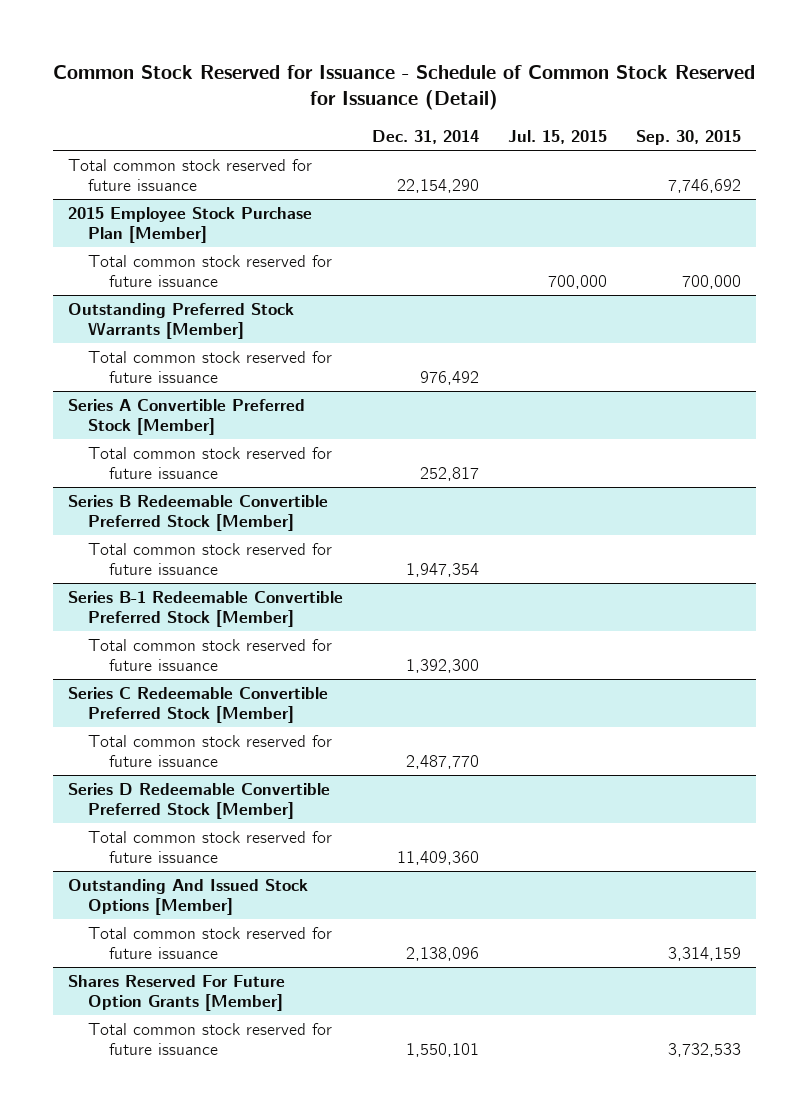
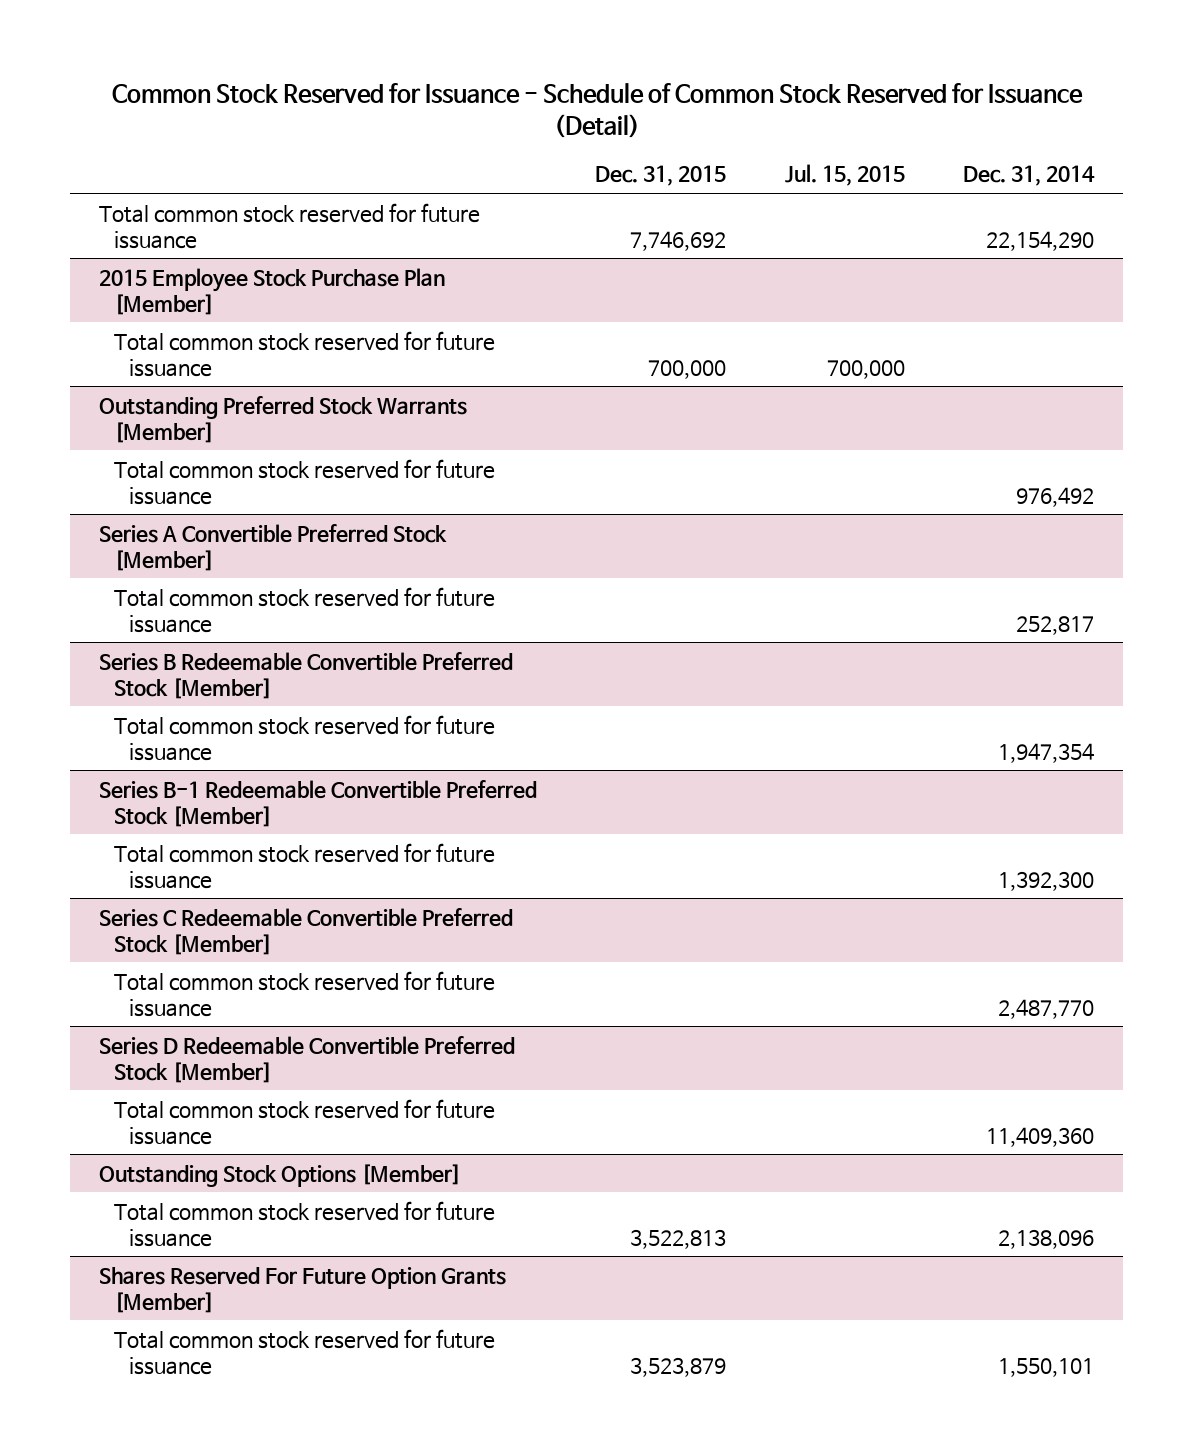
- | Dec. 31, 2014 | Jul. 15, 2015 | Sep. 30, 2015
+ | Dec. 31, 2015 | Jul. 15, 2015 | Dec. 31, 2014
- Outstanding And Issued Stock Options [Member]
+ Outstanding Stock Options [Member]

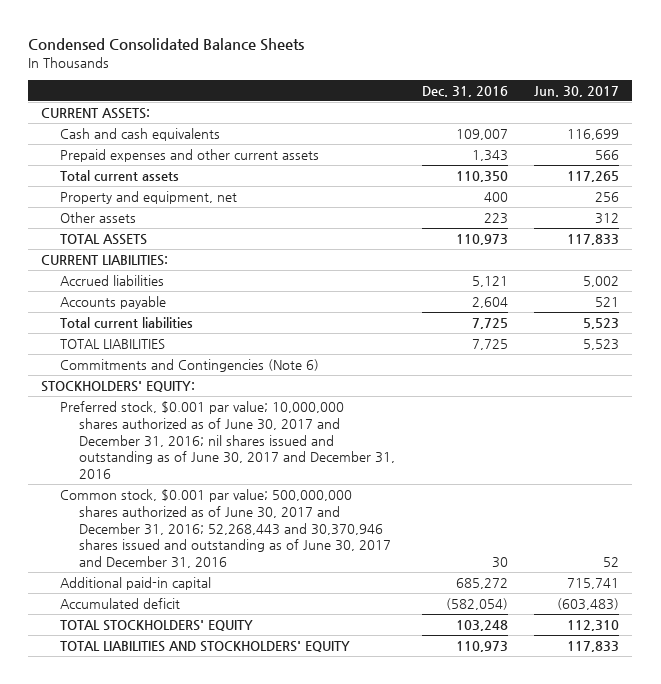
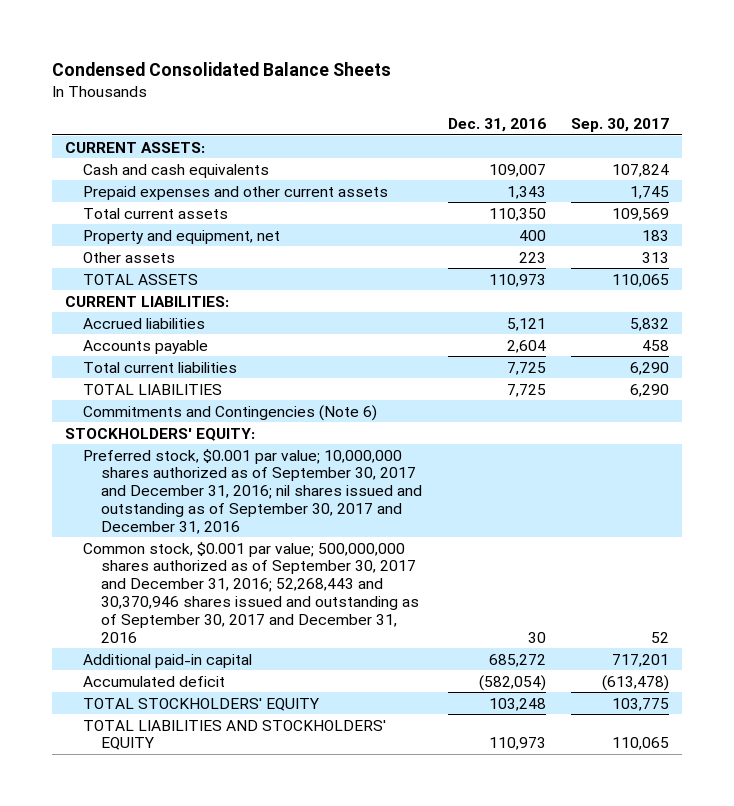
- | Dec. 31, 2016 | Jun. 30, 2017
+ | Dec. 31, 2016 | Sep. 30, 2017
- Preferred stock, $0.001 par value; 10,000,000 shares authorized as of June 30, 2017 and December 31, 2016; nil shares issued and outstanding as of June 30, 2017 and December 31, 2016
- Common stock, $0.001 par value; 500,000,000 shares authorized as of June 30, 2017 and December 31, 2016; 52,268,443 and 30,370,946 shares issued and outstanding as of June 30, 2017 and December 31, 2016 | 30 | 52
+ Preferred stock, $0.001 par value; 10,000,000 shares authorized as of September 30, 2017 and December 31, 2016; nil shares issued and outstanding as of September 30, 2017 and December 31, 2016
+ Common stock, $0.001 par value; 500,000,000 shares authorized as of September 30, 2017 and December 31, 2016; 52,268,443 and 30,370,946 shares issued and outstanding as of September 30, 2017 and December 31, 2016 | 30 | 52

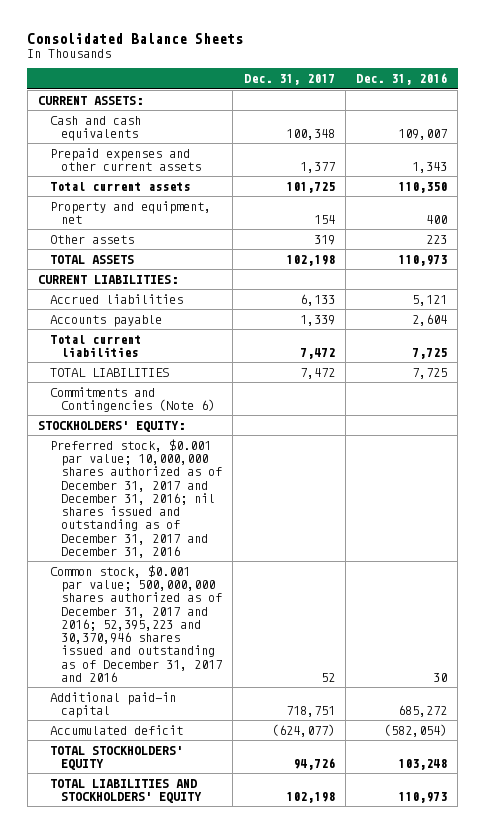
- Condensed Consolidated Balance Sheets
+ Consolidated Balance Sheets
- | Dec. 31, 2016 | Sep. 30, 2017
+ | Dec. 31, 2017 | Dec. 31, 2016
- Preferred stock, $0.001 par value; 10,000,000 shares authorized as of September 30, 2017 and December 31, 2016; nil shares issued and outstanding as of September 30, 2017 and December 31, 2016
- Common stock, $0.001 par value; 500,000,000 shares authorized as of September 30, 2017 and December 31, 2016; 52,268,443 and 30,370,946 shares issued and outstanding as of September 30, 2017 and December 31, 2016 | 30 | 52
+ Preferred stock, $0.001 par value; 10,000,000 shares authorized as of December 31, 2017 and December 31, 2016; nil shares issued and outstanding as of December 31, 2017 and December 31, 2016
+ Common stock, $0.001 par value; 500,000,000 shares authorized as of December 31, 2017 and 2016; 52,395,223 and 30,370,946 shares issued and outstanding as of December 31, 2017 and 2016 | 52 | 30

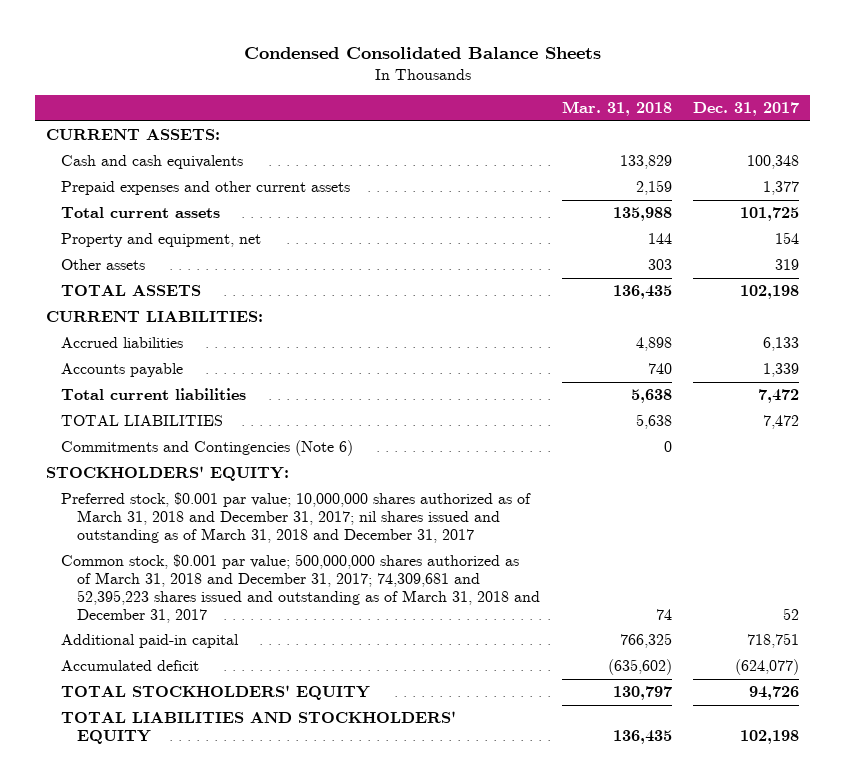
- Consolidated Balance Sheets
+ Condensed Consolidated Balance Sheets
- | Dec. 31, 2017 | Dec. 31, 2016
+ | Mar. 31, 2018 | Dec. 31, 2017
- Preferred stock, $0.001 par value; 10,000,000 shares authorized as of December 31, 2017 and December 31, 2016; nil shares issued and outstanding as of December 31, 2017 and December 31, 2016
- Common stock, $0.001 par value; 500,000,000 shares authorized as of December 31, 2017 and 2016; 52,395,223 and 30,370,946 shares issued and outstanding as of December 31, 2017 and 2016 | 52 | 30
+ Preferred stock, $0.001 par value; 10,000,000 shares authorized as of March 31, 2018 and December 31, 2017; nil shares issued and outstanding as of March 31, 2018 and December 31, 2017
+ Common stock, $0.001 par value; 500,000,000 shares authorized as of March 31, 2018 and December 31, 2017; 74,309,681 and 52,395,223 shares issued and outstanding as of March 31, 2018 and December 31, 2017 | 74 | 52

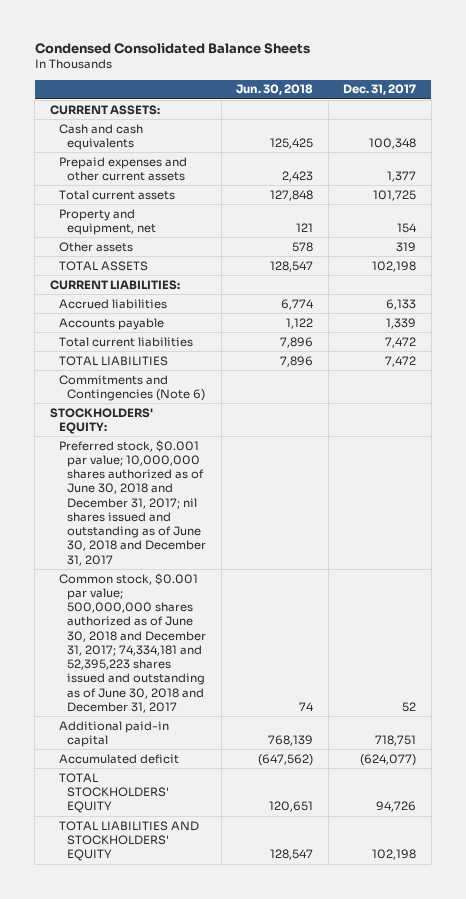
- | Mar. 31, 2018 | Dec. 31, 2017
+ | Jun. 30, 2018 | Dec. 31, 2017
- Preferred stock, $0.001 par value; 10,000,000 shares authorized as of March 31, 2018 and December 31, 2017; nil shares issued and outstanding as of March 31, 2018 and December 31, 2017
- Common stock, $0.001 par value; 500,000,000 shares authorized as of March 31, 2018 and December 31, 2017; 74,309,681 and 52,395,223 shares issued and outstanding as of March 31, 2018 and December 31, 2017 | 74 | 52
+ Preferred stock, $0.001 par value; 10,000,000 shares authorized as of June 30, 2018 and December 31, 2017; nil shares issued and outstanding as of June 30, 2018 and December 31, 2017
+ Common stock, $0.001 par value; 500,000,000 shares authorized as of June 30, 2018 and December 31, 2017; 74,334,181 and 52,395,223 shares issued and outstanding as of June 30, 2018 and December 31, 2017 | 74 | 52

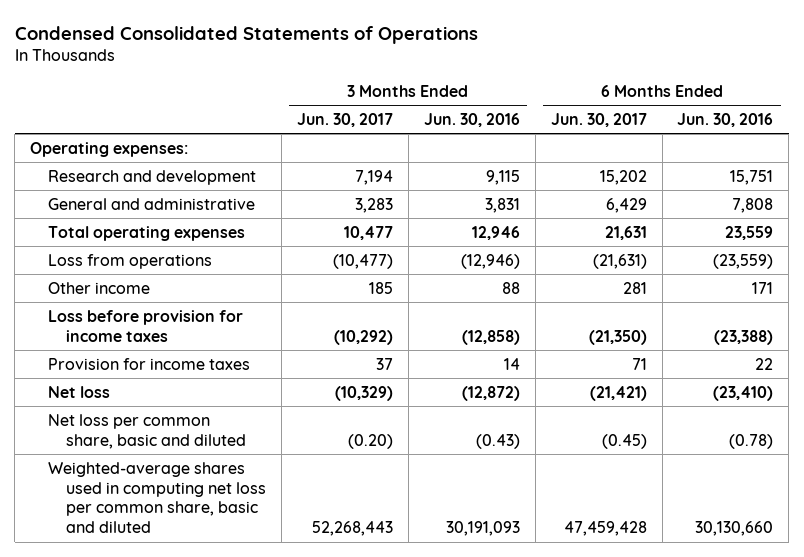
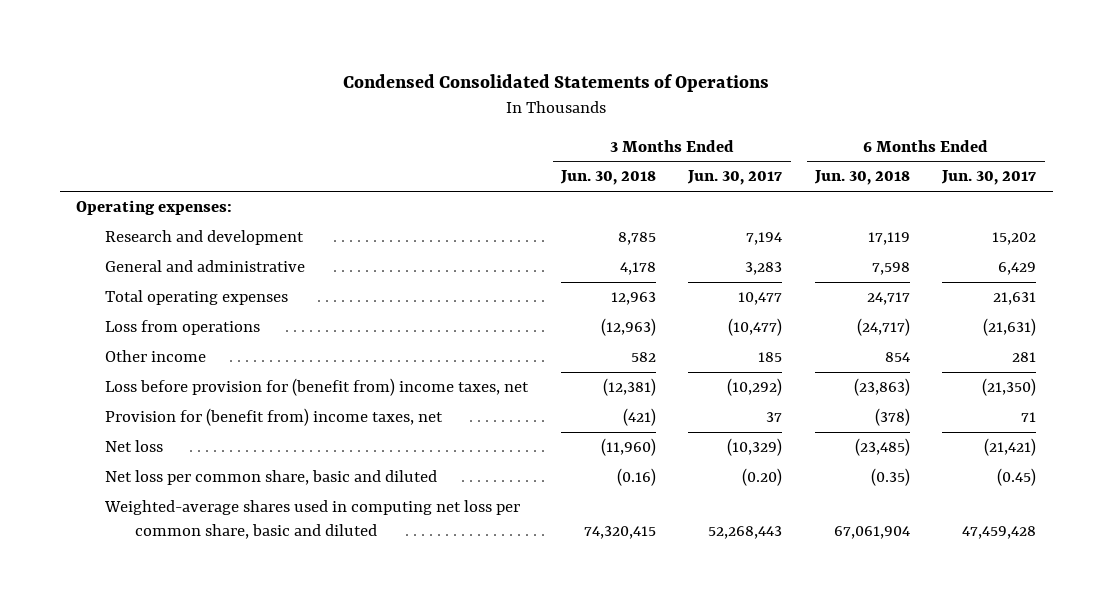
- | 3 Months Ended Jun. 30, 2017 | 3 Months Ended Jun. 30, 2016 | 6 Months Ended Jun. 30, 2017 | 6 Months Ended Jun. 30, 2016
+ | 3 Months Ended Jun. 30, 2018 | 3 Months Ended Jun. 30, 2017 | 6 Months Ended Jun. 30, 2018 | 6 Months Ended Jun. 30, 2017
- Loss before provision for income taxes | (10,292) | (12,858) | (21,350) | (23,388)
- Provision for income taxes | 37 | 14 | 71 | 22
+ Loss before provision for (benefit from) income taxes, net | (12,381) | (10,292) | (23,863) | (21,350)
+ Provision for (benefit from) income taxes, net | (421) | 37 | (378) | 71

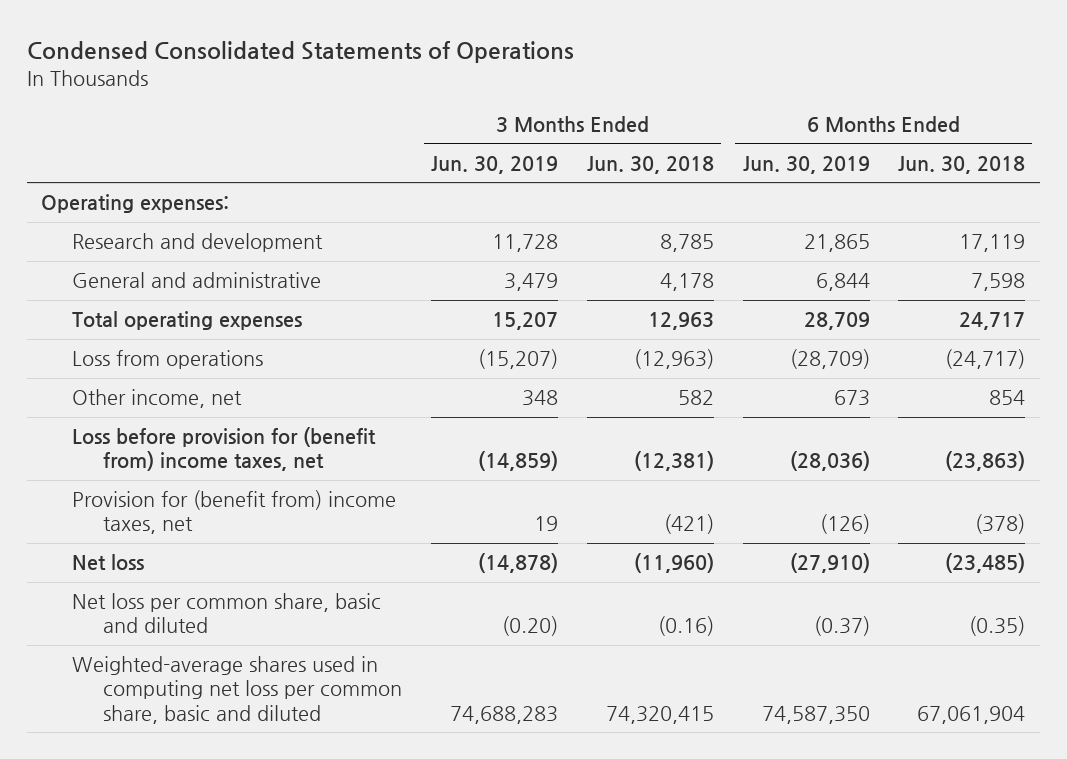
- | 3 Months Ended Jun. 30, 2018 | 3 Months Ended Jun. 30, 2017 | 6 Months Ended Jun. 30, 2018 | 6 Months Ended Jun. 30, 2017
+ | 3 Months Ended Jun. 30, 2019 | 3 Months Ended Jun. 30, 2018 | 6 Months Ended Jun. 30, 2019 | 6 Months Ended Jun. 30, 2018
- Other income | 582 | 185 | 854 | 281
+ Other income, net | 348 | 582 | 673 | 854

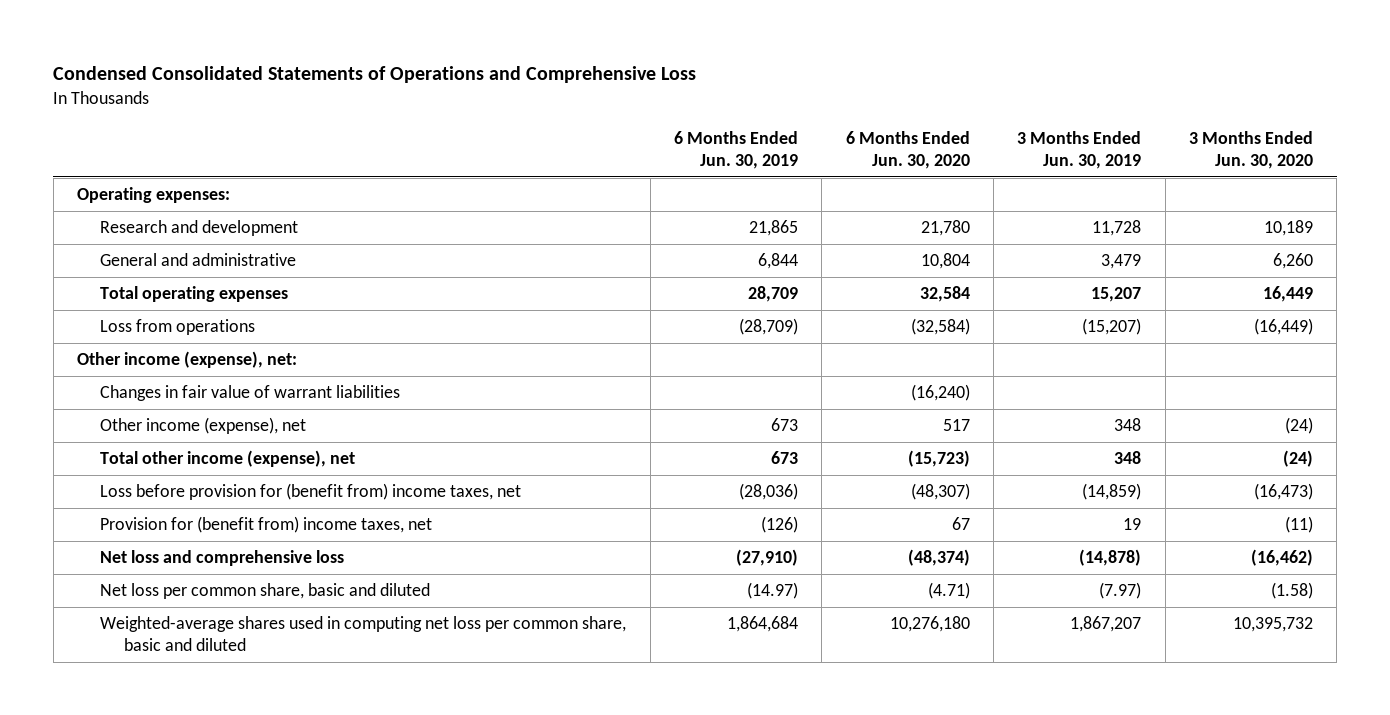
- Condensed Consolidated Statements of Operations
+ Condensed Consolidated Statements of Operations and Comprehensive Loss
- | 3 Months Ended Jun. 30, 2019 | 3 Months Ended Jun. 30, 2018 | 6 Months Ended Jun. 30, 2019 | 6 Months Ended Jun. 30, 2018
+ | 6 Months Ended Jun. 30, 2019 | 6 Months Ended Jun. 30, 2020 | 3 Months Ended Jun. 30, 2019 | 3 Months Ended Jun. 30, 2020
- Other income, net | 348 | 582 | 673 | 854
+ Other income (expense), net:
+ Changes in fair value of warrant liabilities | | (16,240) | |
+ Other income (expense), net | 673 | 517 | 348 | (24)
+ Total other income (expense), net | 673 | (15,723) | 348 | (24)
- Net loss | (14,878) | (11,960) | (27,910) | (23,485)
- Net loss per common share, basic and diluted | (0.20) | (0.16) | (0.37) | (0.35)
- Weighted-average shares used in computing net loss per common share, basic and diluted | 74,688,283 | 74,320,415 | 74,587,350 | 67,061,904
+ Net loss and comprehensive loss | (27,910) | (48,374) | (14,878) | (16,462)
+ Net loss per common share, basic and diluted | (14.97) | (4.71) | (7.97) | (1.58)
+ Weighted-average shares used in computing net loss per common share, basic and diluted | 1,864,684 | 10,276,180 | 1,867,207 | 10,395,732

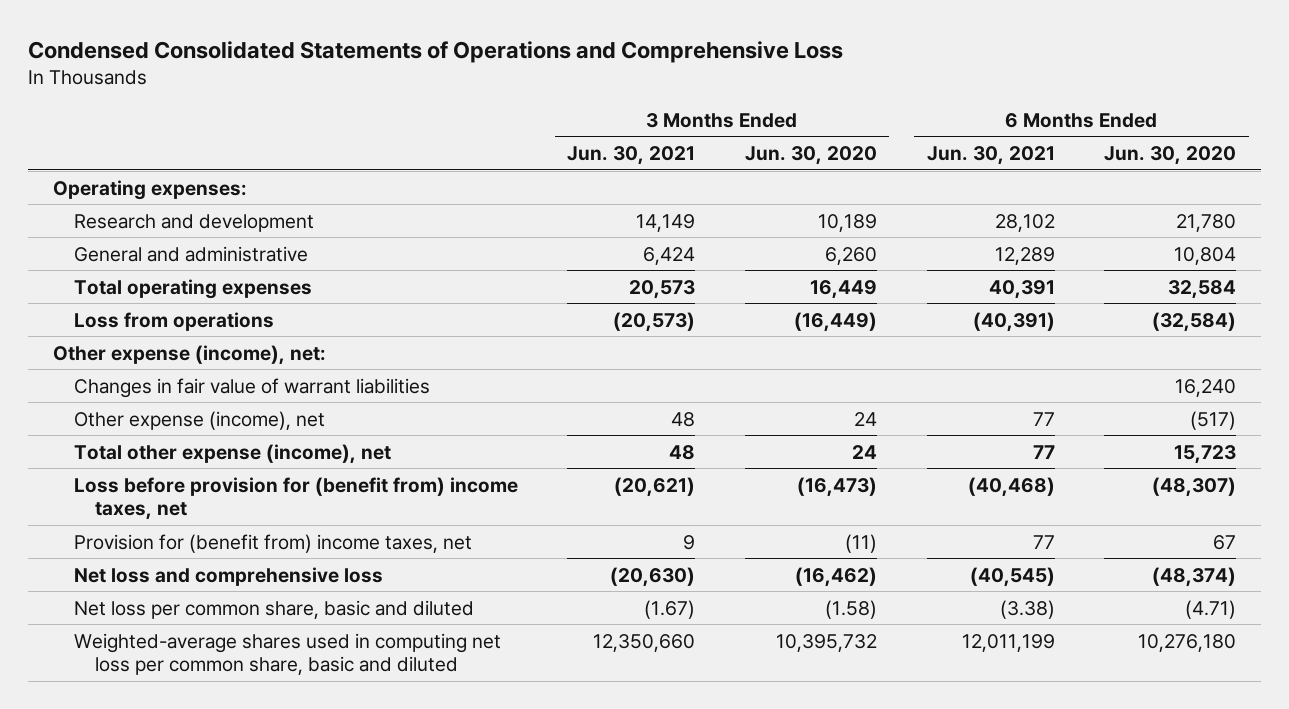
- | 6 Months Ended Jun. 30, 2019 | 6 Months Ended Jun. 30, 2020 | 3 Months Ended Jun. 30, 2019 | 3 Months Ended Jun. 30, 2020
+ | 3 Months Ended Jun. 30, 2021 | 3 Months Ended Jun. 30, 2020 | 6 Months Ended Jun. 30, 2021 | 6 Months Ended Jun. 30, 2020
- Other income (expense), net:
- Changes in fair value of warrant liabilities | | (16,240) | |
- Other income (expense), net | 673 | 517 | 348 | (24)
- Total other income (expense), net | 673 | (15,723) | 348 | (24)
+ Other expense (income), net:
+ Changes in fair value of warrant liabilities | | | | 16,240
+ Other expense (income), net | 48 | 24 | 77 | (517)
+ Total other expense (income), net | 48 | 24 | 77 | 15,723

